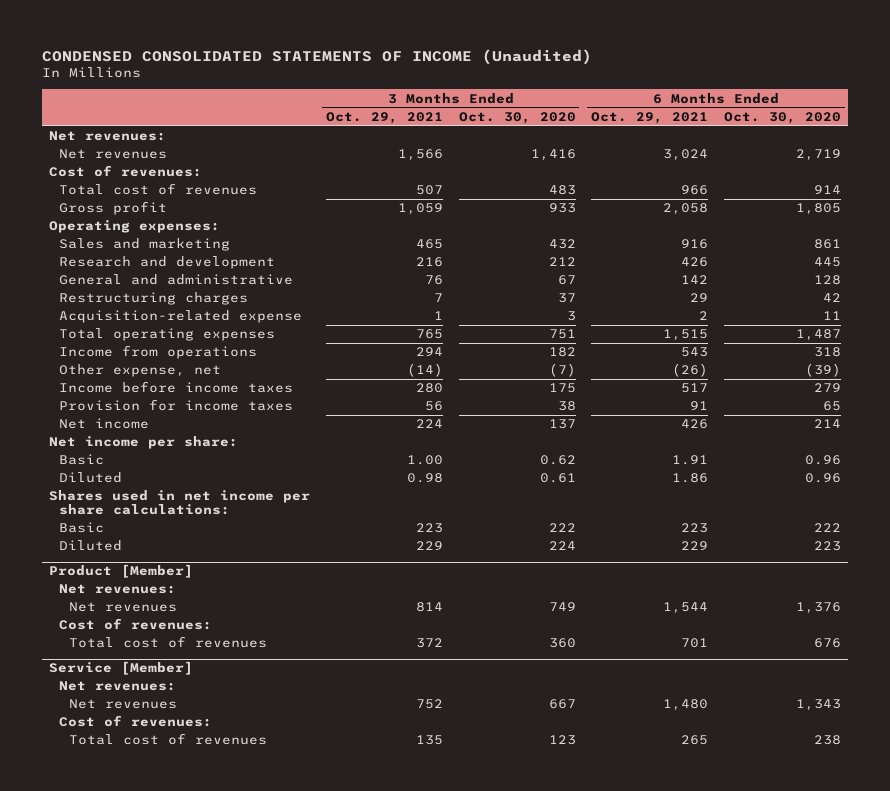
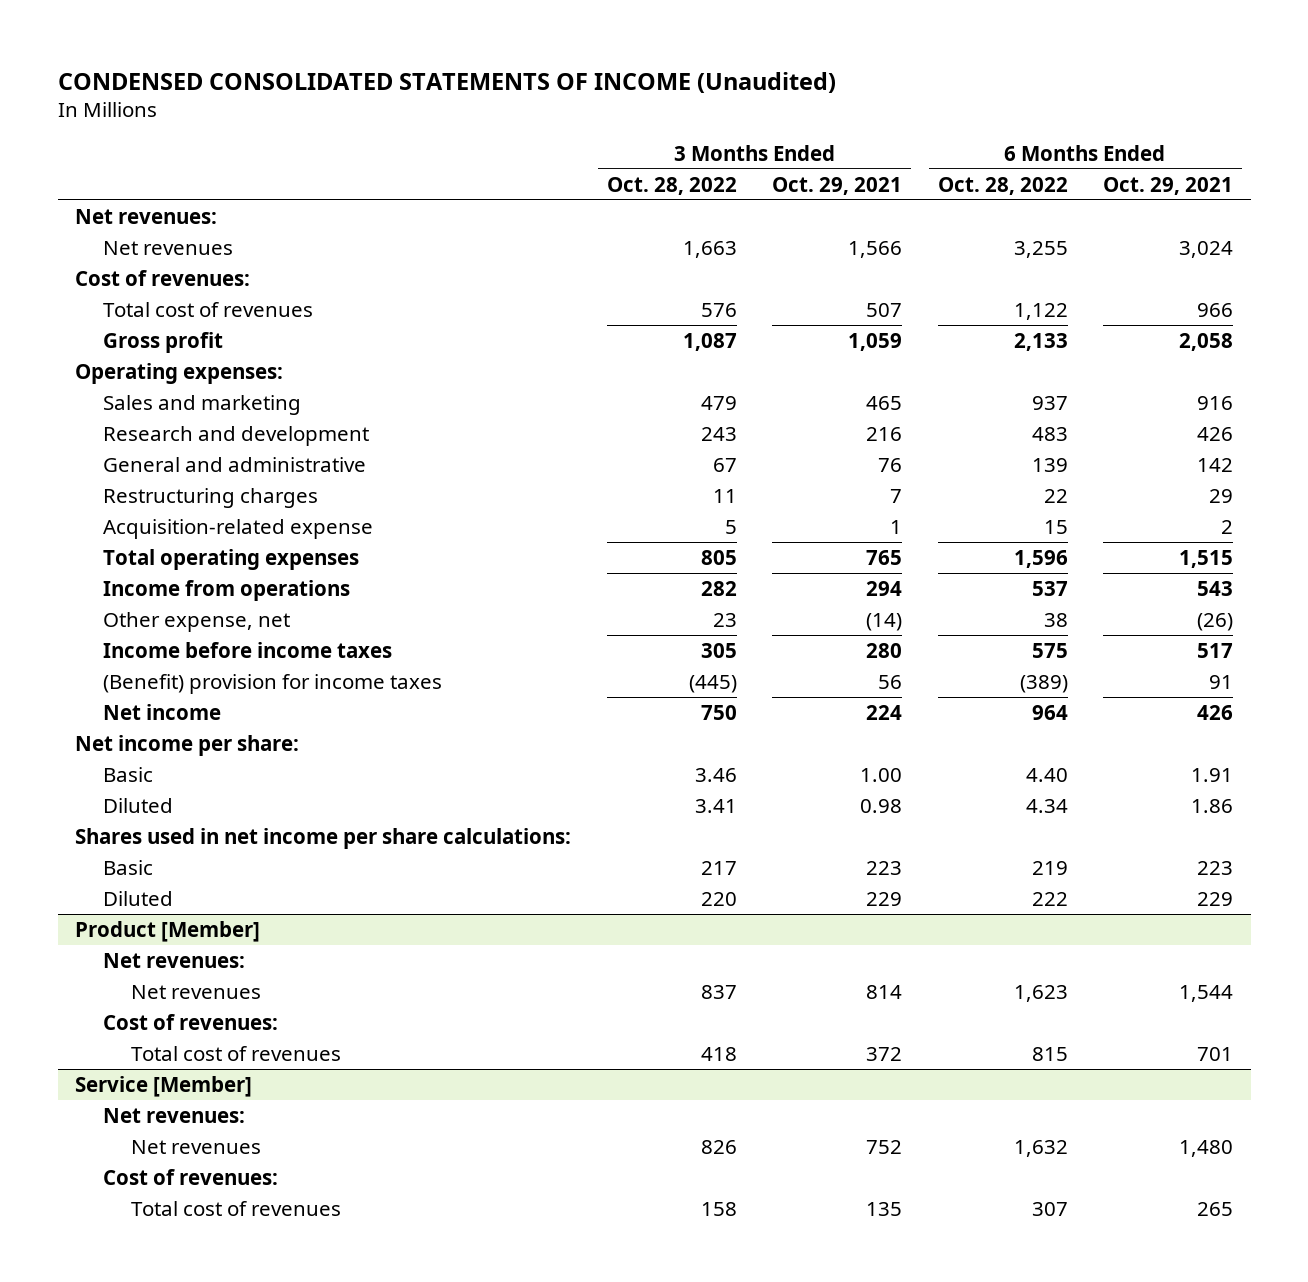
- | 3 Months Ended Oct. 29, 2021 | 3 Months Ended Oct. 30, 2020 | 6 Months Ended Oct. 29, 2021 | 6 Months Ended Oct. 30, 2020
+ | 3 Months Ended Oct. 28, 2022 | 3 Months Ended Oct. 29, 2021 | 6 Months Ended Oct. 28, 2022 | 6 Months Ended Oct. 29, 2021
- Provision for income taxes | 56 | 38 | 91 | 65
+ (Benefit) provision for income taxes | (445) | 56 | (389) | 91

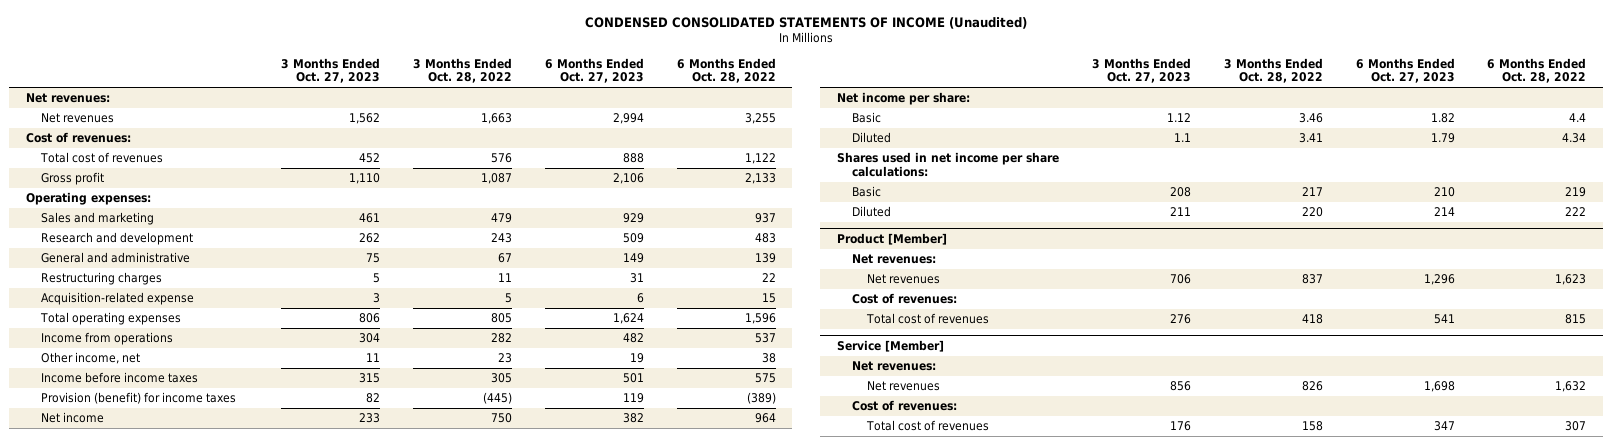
- | 3 Months Ended Oct. 28, 2022 | 3 Months Ended Oct. 29, 2021 | 6 Months Ended Oct. 28, 2022 | 6 Months Ended Oct. 29, 2021
+ | 3 Months Ended Oct. 27, 2023 | 3 Months Ended Oct. 28, 2022 | 6 Months Ended Oct. 27, 2023 | 6 Months Ended Oct. 28, 2022
- Other expense, net | 23 | (14) | 38 | (26)
+ Other income, net | 11 | 23 | 19 | 38
- (Benefit) provision for income taxes | (445) | 56 | (389) | 91
+ Provision (benefit) for income taxes | 82 | (445) | 119 | (389)
- Basic | 3.46 | 1.00 | 4.40 | 1.91
+ Basic | 1.12 | 3.46 | 1.82 | 4.4

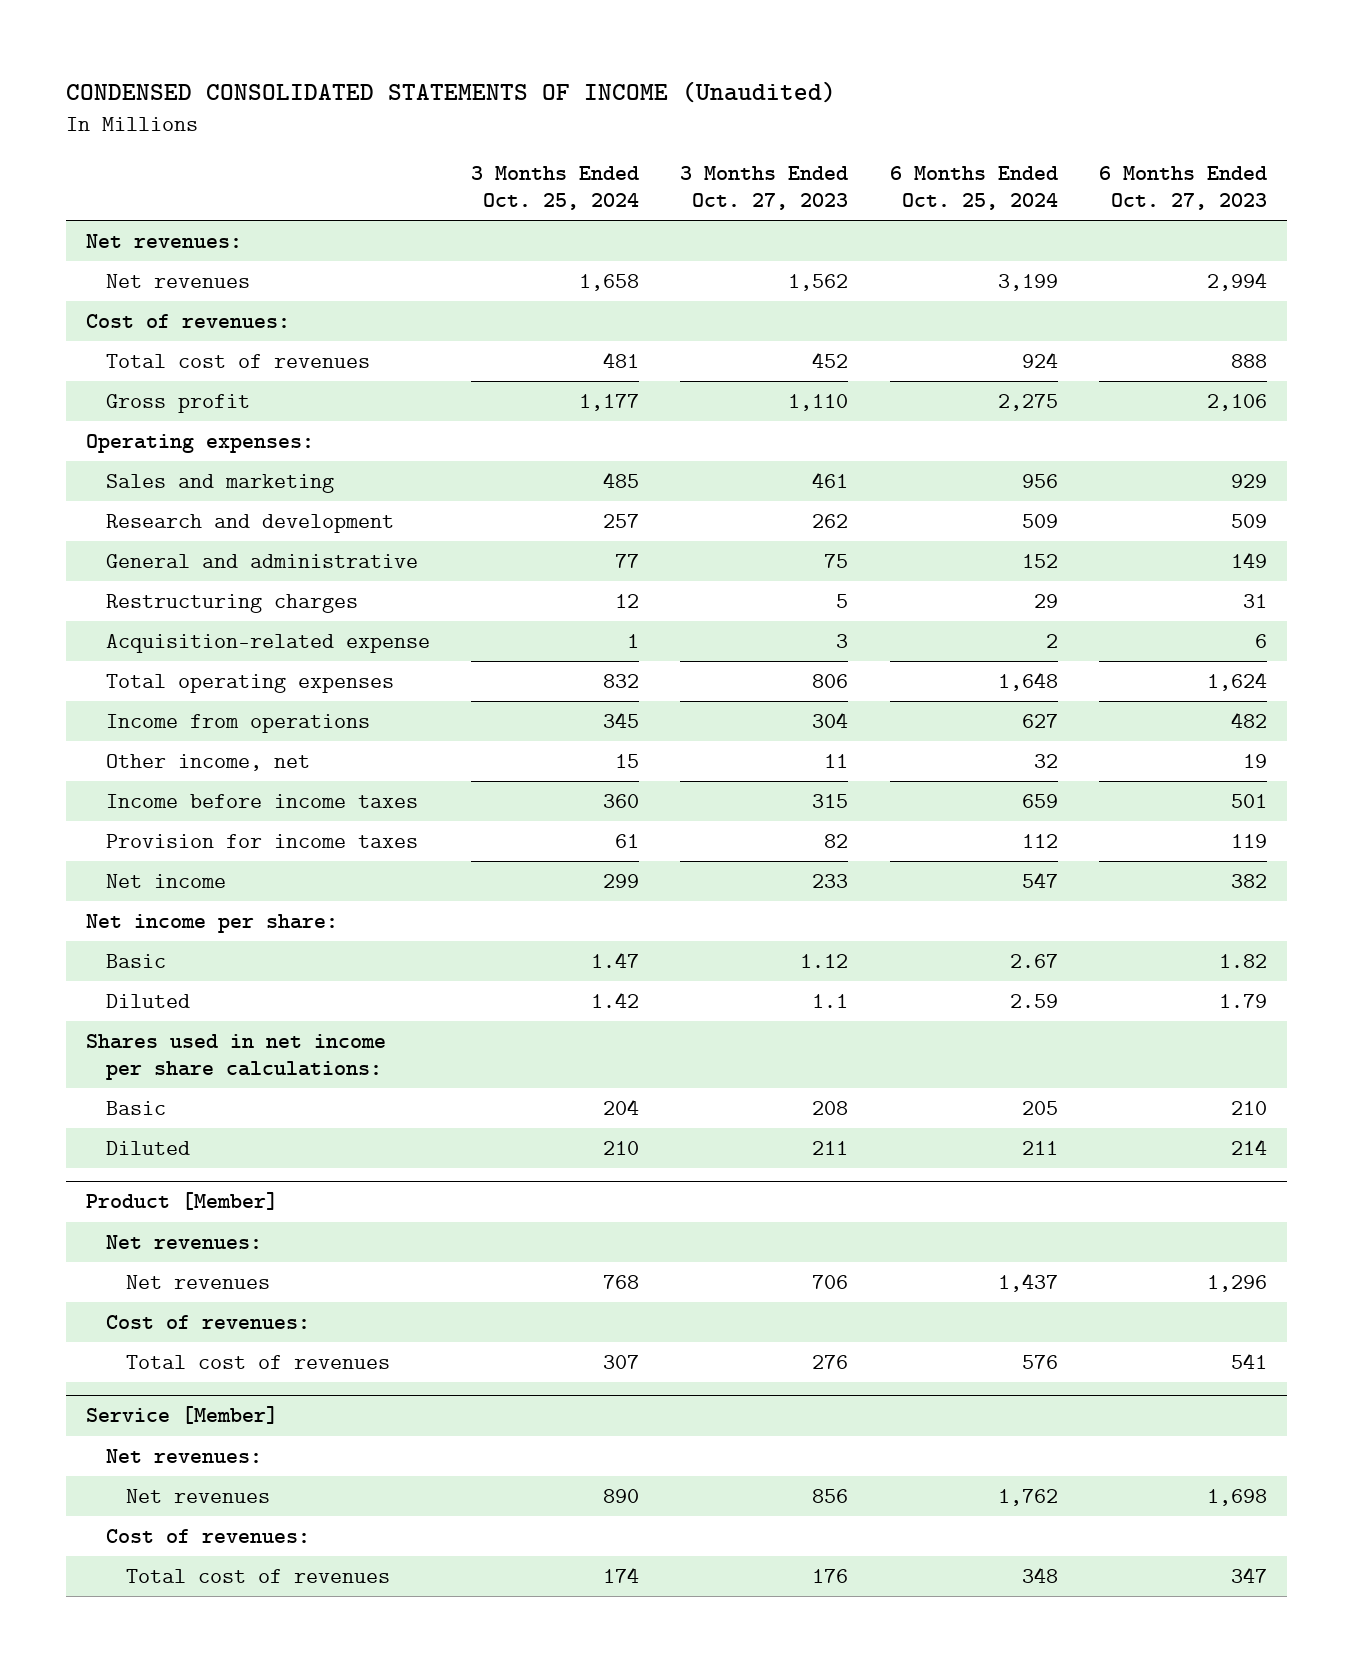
- | 3 Months Ended Oct. 27, 2023 | 3 Months Ended Oct. 28, 2022 | 6 Months Ended Oct. 27, 2023 | 6 Months Ended Oct. 28, 2022
+ | 3 Months Ended Oct. 25, 2024 | 3 Months Ended Oct. 27, 2023 | 6 Months Ended Oct. 25, 2024 | 6 Months Ended Oct. 27, 2023
- Provision (benefit) for income taxes | 82 | (445) | 119 | (389)
+ Provision for income taxes | 61 | 82 | 112 | 119

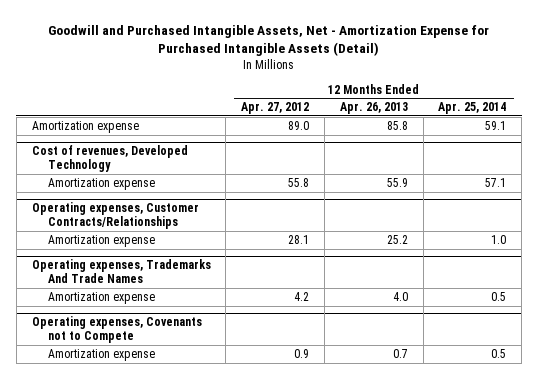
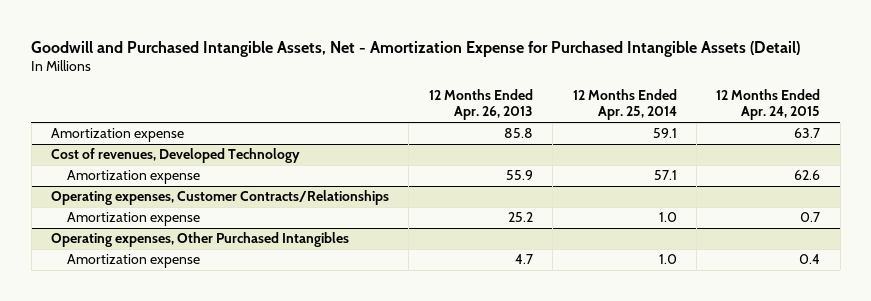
- | 12 Months Ended Apr. 27, 2012 | 12 Months Ended Apr. 26, 2013 | 12 Months Ended Apr. 25, 2014
+ | 12 Months Ended Apr. 26, 2013 | 12 Months Ended Apr. 25, 2014 | 12 Months Ended Apr. 24, 2015
- Operating expenses, Trademarks And Trade Names
- Amortization expense | 4.2 | 4.0 | 0.5
- Operating expenses, Covenants not to Compete
- Amortization expense | 0.9 | 0.7 | 0.5
+ Operating expenses, Other Purchased Intangibles
+ Amortization expense | 4.7 | 1.0 | 0.4

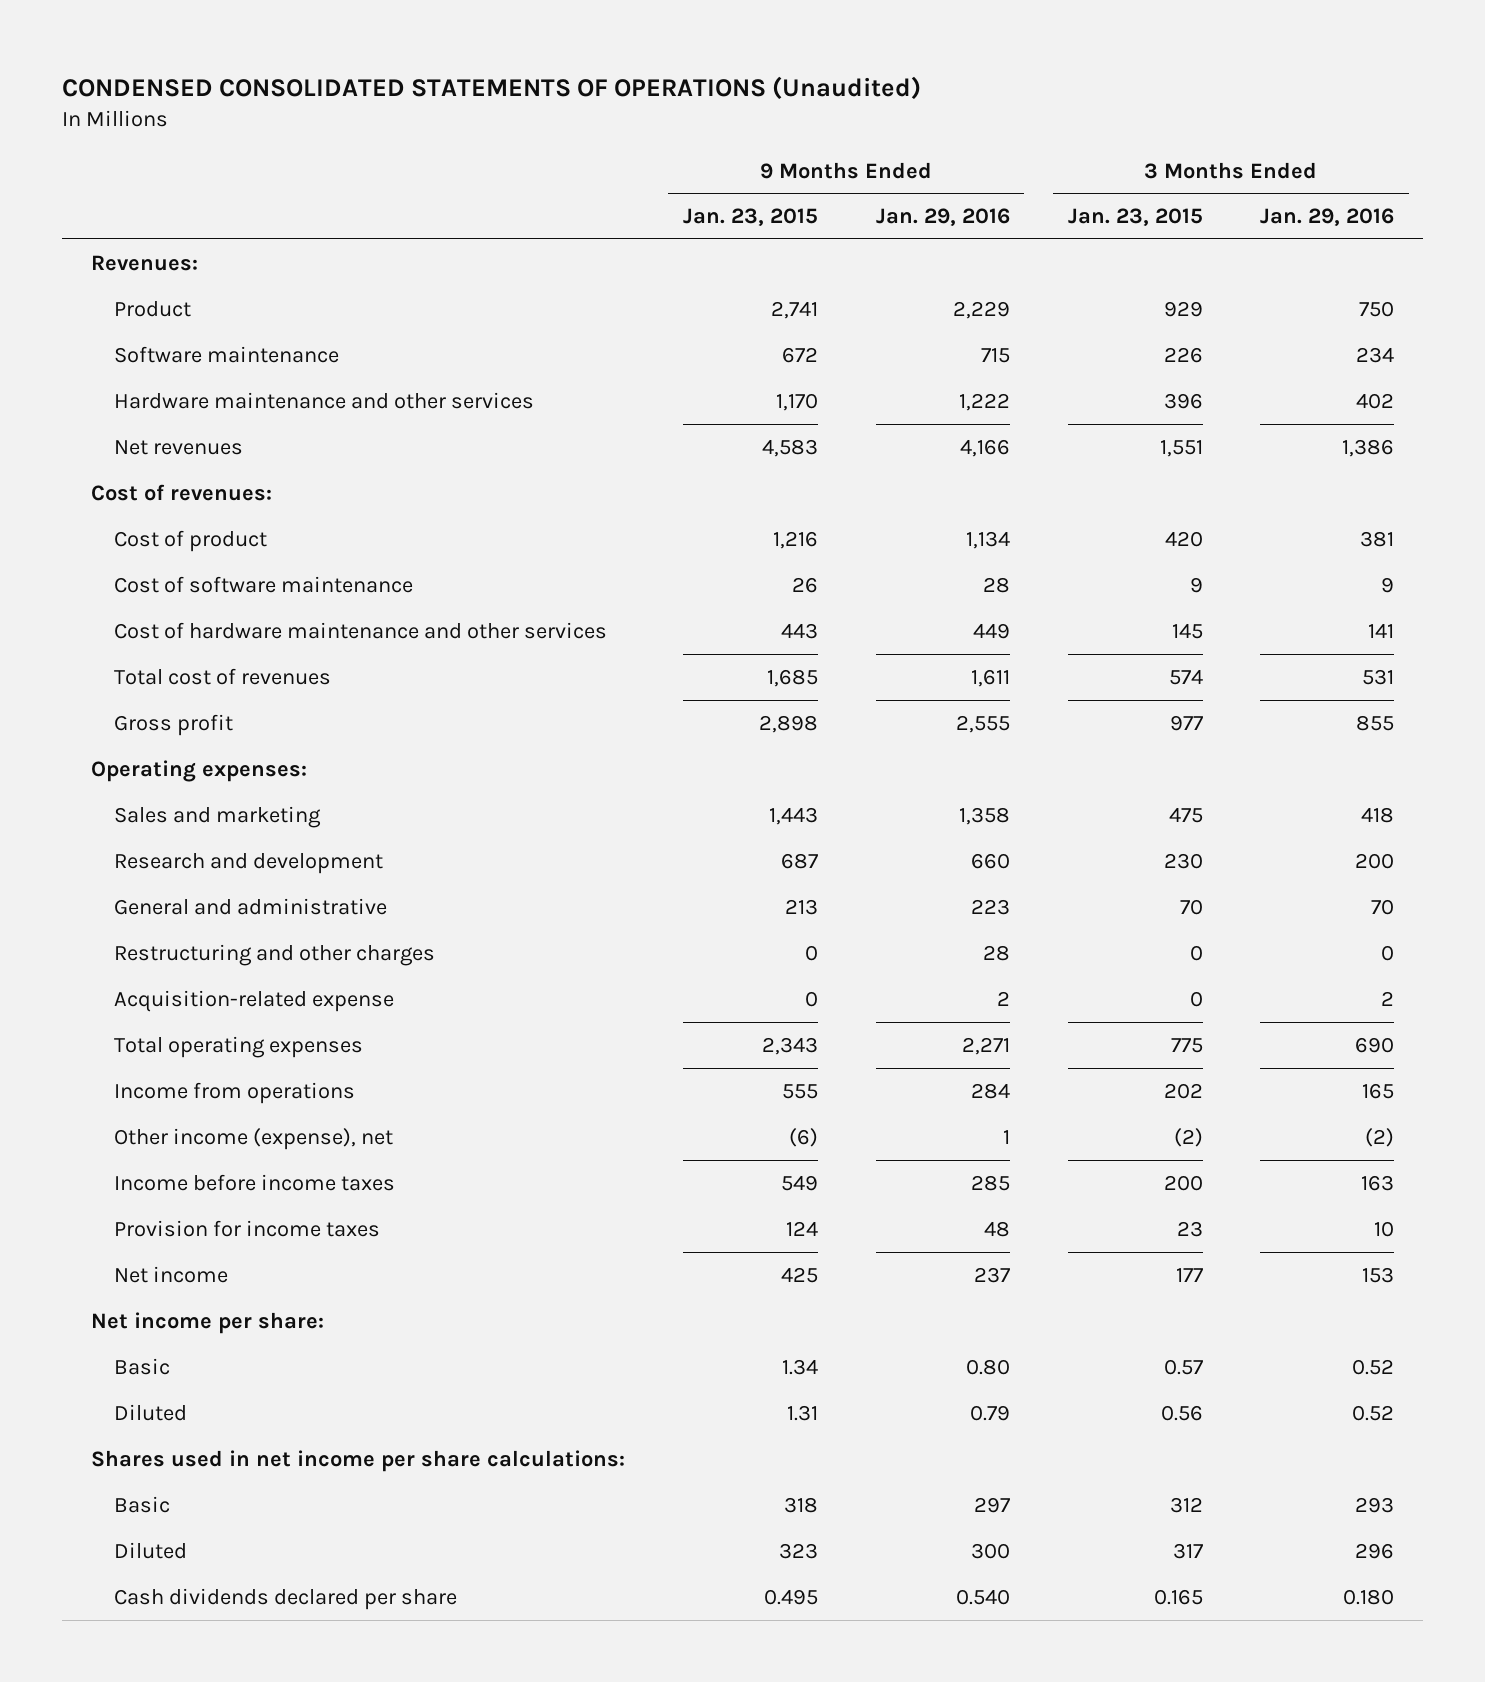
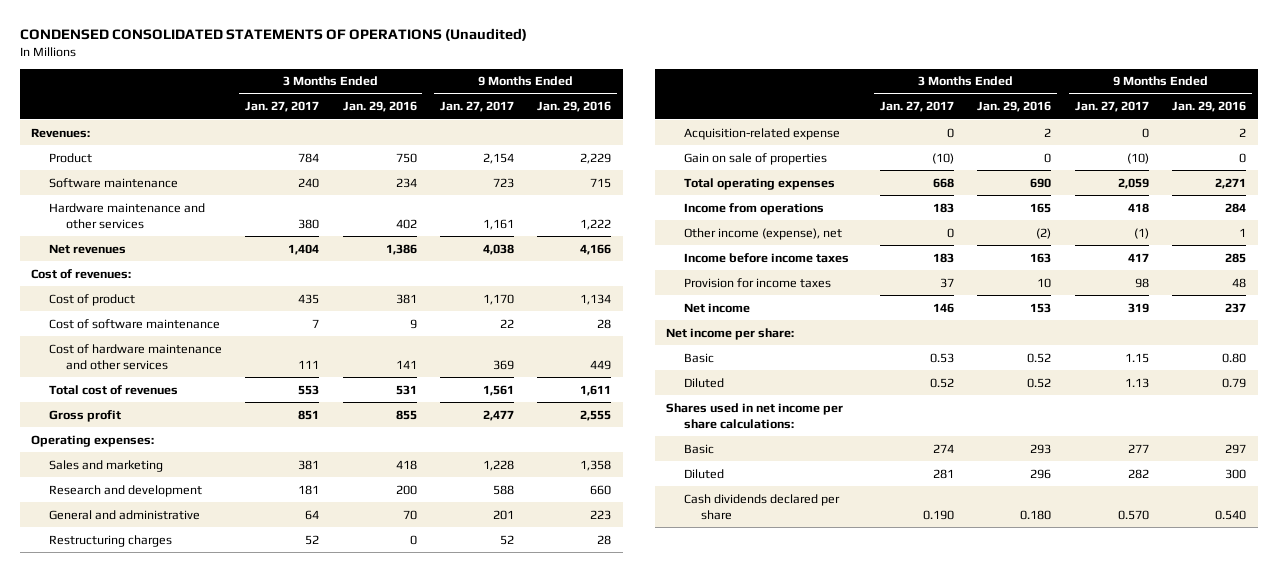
- | 9 Months Ended Jan. 23, 2015 | 9 Months Ended Jan. 29, 2016 | 3 Months Ended Jan. 23, 2015 | 3 Months Ended Jan. 29, 2016
+ | 3 Months Ended Jan. 27, 2017 | 3 Months Ended Jan. 29, 2016 | 9 Months Ended Jan. 27, 2017 | 9 Months Ended Jan. 29, 2016
- Restructuring and other charges | 0 | 28 | 0 | 0
+ Restructuring charges | 52 | 0 | 52 | 28
+ Gain on sale of properties | (10) | 0 | (10) | 0

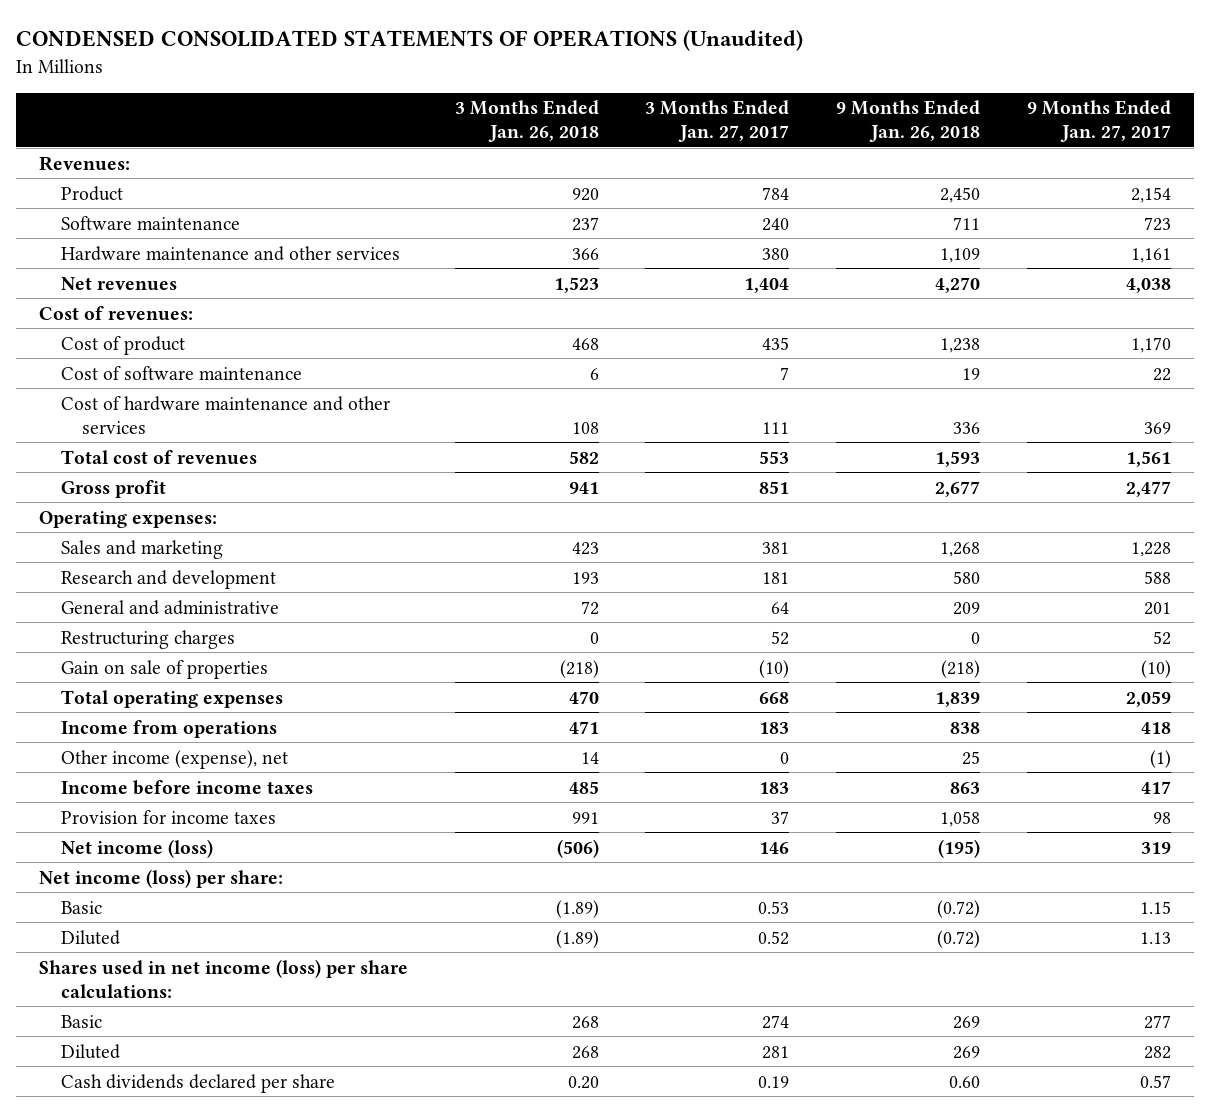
- | 3 Months Ended Jan. 27, 2017 | 3 Months Ended Jan. 29, 2016 | 9 Months Ended Jan. 27, 2017 | 9 Months Ended Jan. 29, 2016
+ | 3 Months Ended Jan. 26, 2018 | 3 Months Ended Jan. 27, 2017 | 9 Months Ended Jan. 26, 2018 | 9 Months Ended Jan. 27, 2017
- Acquisition-related expense | 0 | 2 | 0 | 2
- Net income | 146 | 153 | 319 | 237
- Net income per share:
+ Net income (loss) | (506) | 146 | (195) | 319
+ Net income (loss) per share:
- Shares used in net income per share calculations:
+ Shares used in net income (loss) per share calculations:
- Cash dividends declared per share | 0.190 | 0.180 | 0.570 | 0.540
+ Cash dividends declared per share | 0.20 | 0.19 | 0.60 | 0.57

